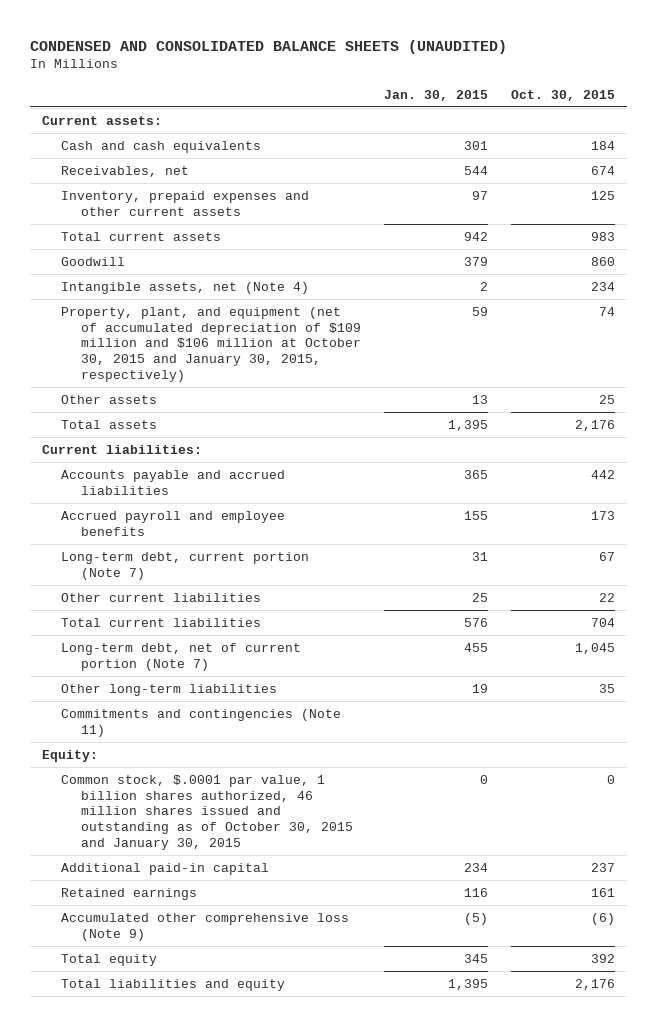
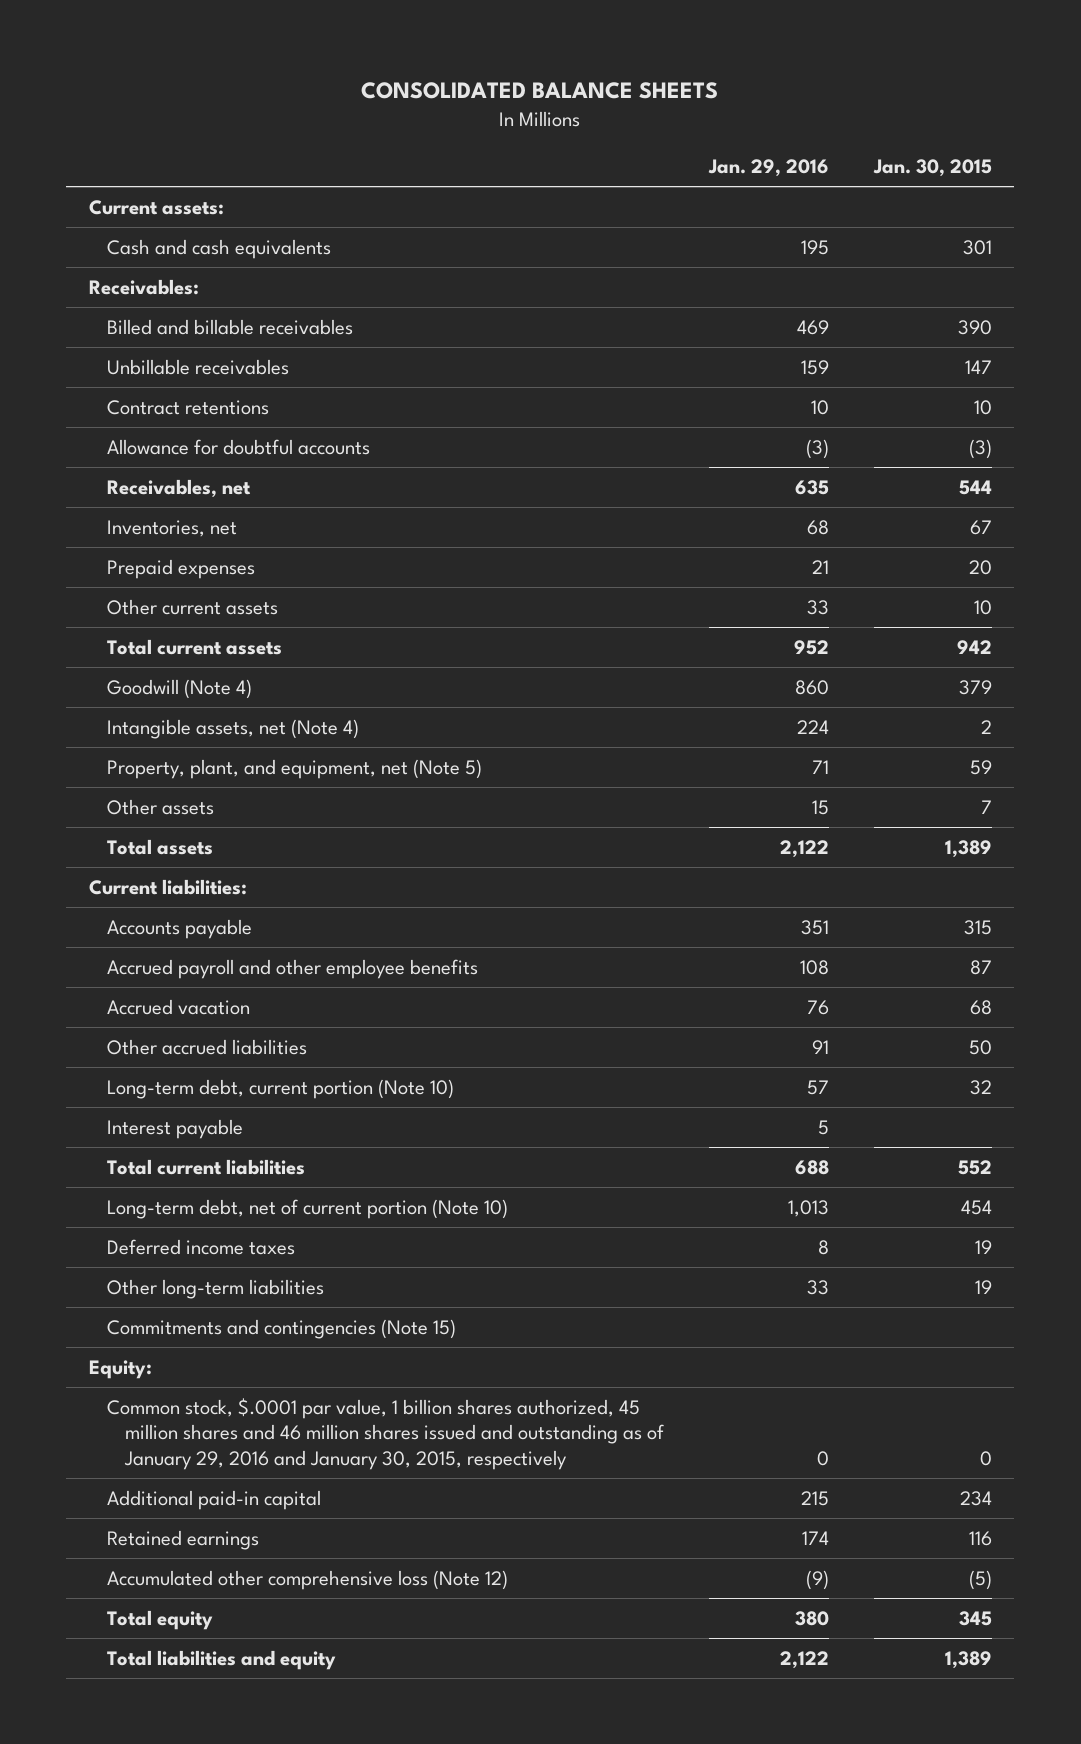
- CONDENSED AND CONSOLIDATED BALANCE SHEETS (UNAUDITED)
+ CONSOLIDATED BALANCE SHEETS
- | Jan. 30, 2015 | Oct. 30, 2015
+ | Jan. 29, 2016 | Jan. 30, 2015
+ Receivables:
+ Billed and billable receivables | 469 | 390
+ Unbillable receivables | 159 | 147
+ Contract retentions | 10 | 10
+ Allowance for doubtful accounts | (3) | (3)
- Inventory, prepaid expenses and other current assets | 97 | 125
+ Inventories, net | 68 | 67
+ Prepaid expenses | 21 | 20
+ Other current assets | 33 | 10
- Goodwill | 379 | 860
+ Goodwill (Note 4) | 860 | 379
- Property, plant, and equipment (net of accumulated depreciation of $109 million and $106 million at October 30, 2015 and January 30, 2015, respectively) | 59 | 74
- Other assets | 13 | 25
- Total assets | 1,395 | 2,176
+ Property, plant, and equipment, net (Note 5) | 71 | 59
+ Other assets | 15 | 7
+ Total assets | 2,122 | 1,389
- Accounts payable and accrued liabilities | 365 | 442
- Accrued payroll and employee benefits | 155 | 173
- Long-term debt, current portion (Note 7) | 31 | 67
- Other current liabilities | 25 | 22
- Total current liabilities | 576 | 704
- Long-term debt, net of current portion (Note 7) | 455 | 1,045
+ Accounts payable | 351 | 315
+ Accrued payroll and other employee benefits | 108 | 87
+ Accrued vacation | 76 | 68
+ Other accrued liabilities | 91 | 50
+ Long-term debt, current portion (Note 10) | 57 | 32
+ Interest payable | 5 |
+ Total current liabilities | 688 | 552
+ Long-term debt, net of current portion (Note 10) | 1,013 | 454
+ Deferred income taxes | 8 | 19
- Commitments and contingencies (Note 11)
+ Commitments and contingencies (Note 15)
- Common stock, $.0001 par value, 1 billion shares authorized, 46 million shares issued and outstanding as of October 30, 2015 and January 30, 2015 | 0 | 0
+ Common stock, $.0001 par value, 1 billion shares authorized, 45 million shares and 46 million shares issued and outstanding as of January 29, 2016 and January 30, 2015, respectively | 0 | 0
- Accumulated other comprehensive loss (Note 9) | (5) | (6)
+ Accumulated other comprehensive loss (Note 12) | (9) | (5)
- Total liabilities and equity | 1,395 | 2,176
+ Total liabilities and equity | 2,122 | 1,389

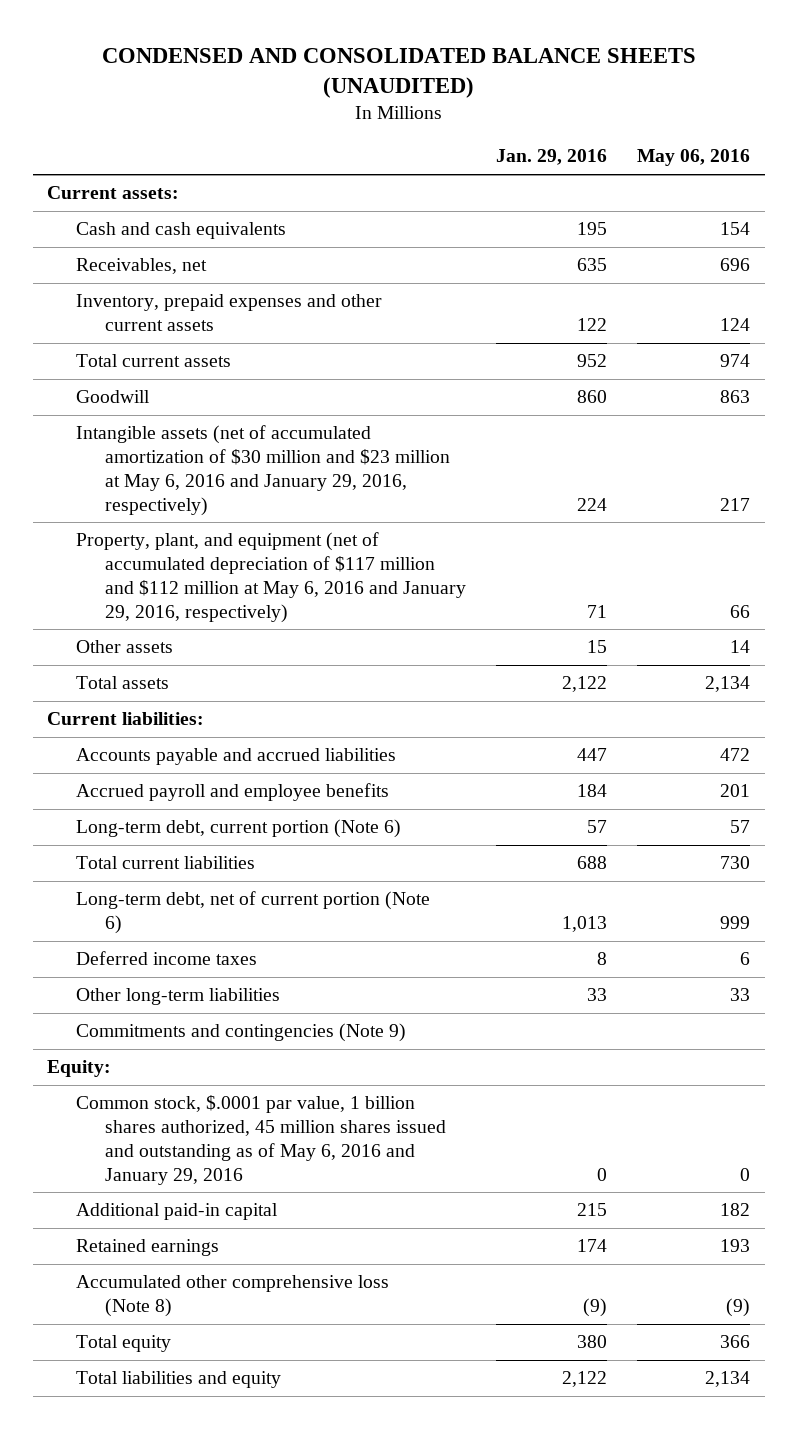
- CONSOLIDATED BALANCE SHEETS
+ CONDENSED AND CONSOLIDATED BALANCE SHEETS (UNAUDITED)
- | Jan. 29, 2016 | Jan. 30, 2015
+ | Jan. 29, 2016 | May 06, 2016
- Receivables:
- Billed and billable receivables | 469 | 390
- Unbillable receivables | 159 | 147
- Contract retentions | 10 | 10
- Allowance for doubtful accounts | (3) | (3)
- Inventories, net | 68 | 67
- Prepaid expenses | 21 | 20
- Other current assets | 33 | 10
+ Inventory, prepaid expenses and other current assets | 122 | 124
- Goodwill (Note 4) | 860 | 379
- Intangible assets, net (Note 4) | 224 | 2
- Property, plant, and equipment, net (Note 5) | 71 | 59
+ Goodwill | 860 | 863
+ Intangible assets (net of accumulated amortization of $30 million and $23 million at May 6, 2016 and January 29, 2016, respectively) | 224 | 217
+ Property, plant, and equipment (net of accumulated depreciation of $117 million and $112 million at May 6, 2016 and January 29, 2016, respectively) | 71 | 66
- Accounts payable | 351 | 315
- Accrued payroll and other employee benefits | 108 | 87
- Accrued vacation | 76 | 68
- Other accrued liabilities | 91 | 50
- Long-term debt, current portion (Note 10) | 57 | 32
- Interest payable | 5 |
+ Accounts payable and accrued liabilities | 447 | 472
+ Accrued payroll and employee benefits | 184 | 201
+ Long-term debt, current portion (Note 6) | 57 | 57
- Long-term debt, net of current portion (Note 10) | 1,013 | 454
+ Long-term debt, net of current portion (Note 6) | 1,013 | 999
- Commitments and contingencies (Note 15)
+ Commitments and contingencies (Note 9)
- Common stock, $.0001 par value, 1 billion shares authorized, 45 million shares and 46 million shares issued and outstanding as of January 29, 2016 and January 30, 2015, respectively | 0 | 0
+ Common stock, $.0001 par value, 1 billion shares authorized, 45 million shares issued and outstanding as of May 6, 2016 and January 29, 2016 | 0 | 0
- Accumulated other comprehensive loss (Note 12) | (9) | (5)
+ Accumulated other comprehensive loss (Note 8) | (9) | (9)

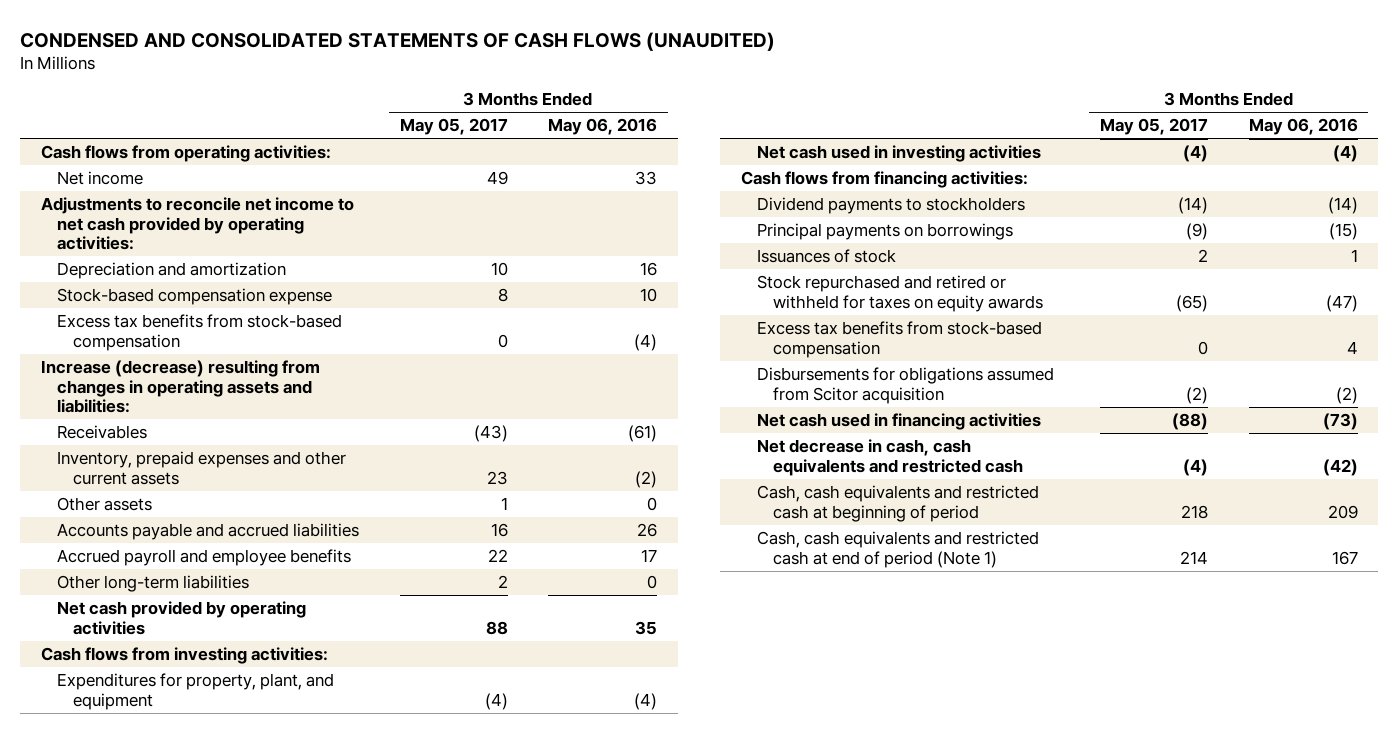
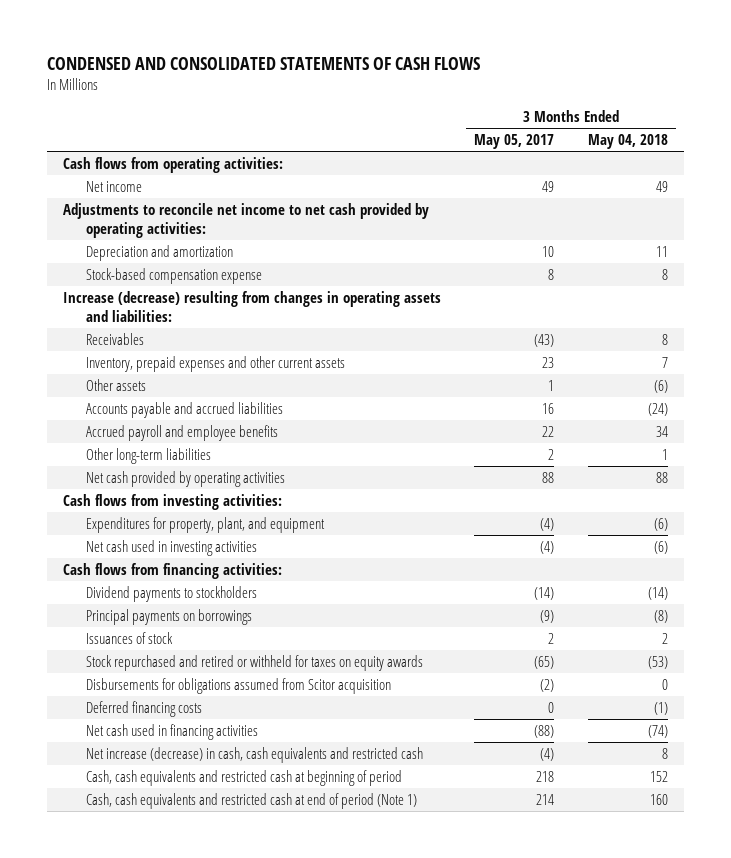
- CONDENSED AND CONSOLIDATED STATEMENTS OF CASH FLOWS (UNAUDITED)
+ CONDENSED AND CONSOLIDATED STATEMENTS OF CASH FLOWS
- | 3 Months Ended May 05, 2017 | 3 Months Ended May 06, 2016
+ | 3 Months Ended May 05, 2017 | 3 Months Ended May 04, 2018
- Excess tax benefits from stock-based compensation | 0 | (4)
- Excess tax benefits from stock-based compensation | 0 | 4
+ Deferred financing costs | 0 | (1)
- Net decrease in cash, cash equivalents and restricted cash | (4) | (42)
+ Net increase (decrease) in cash, cash equivalents and restricted cash | (4) | 8

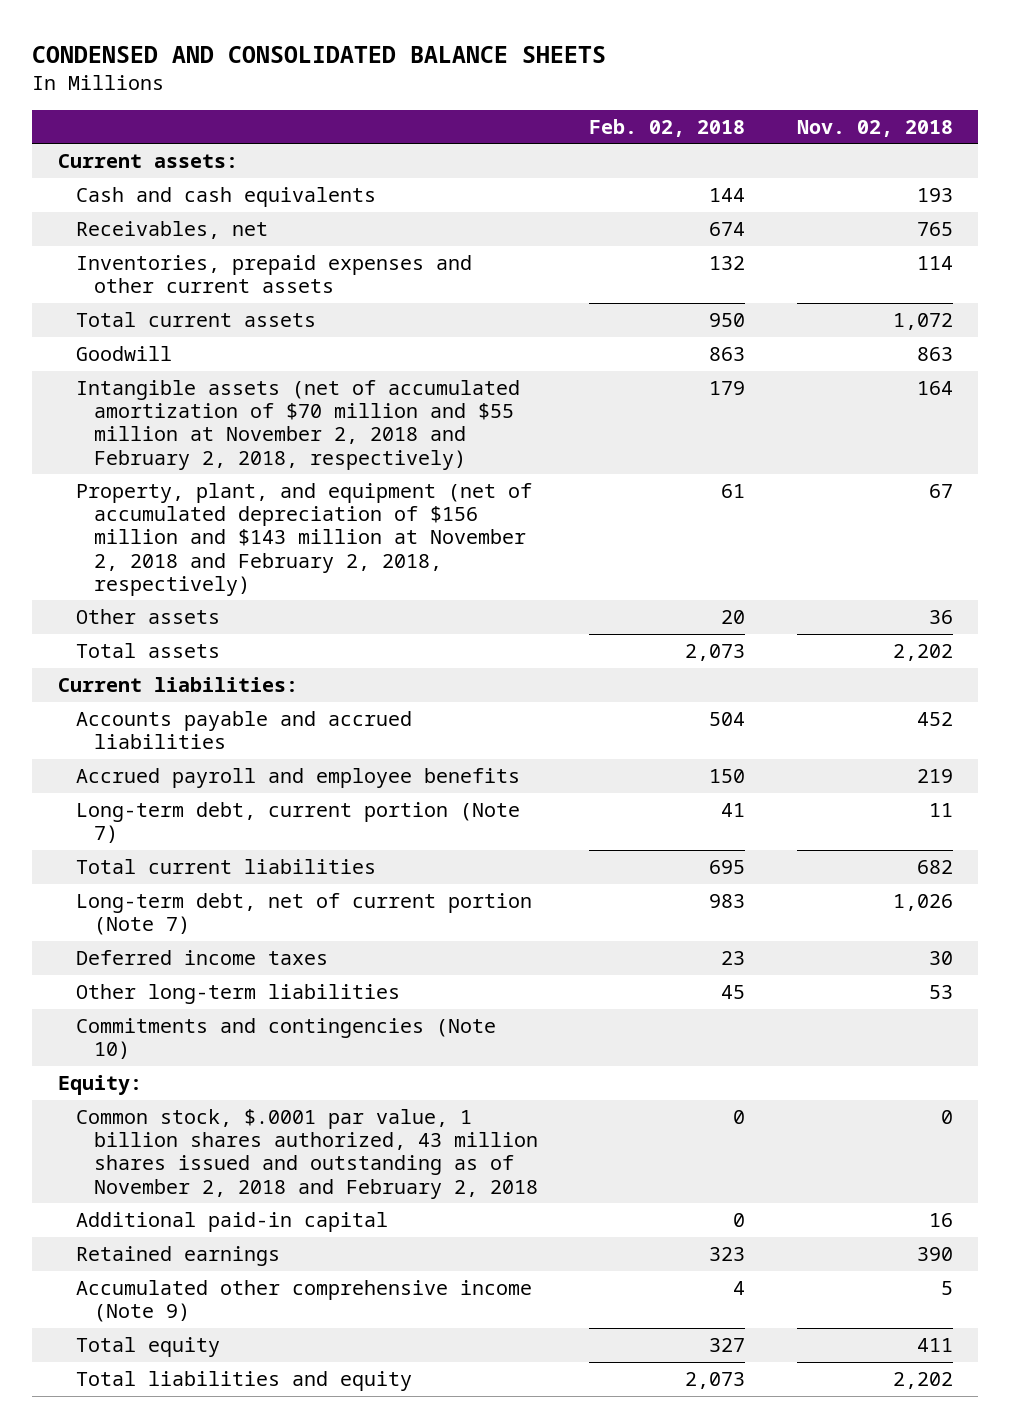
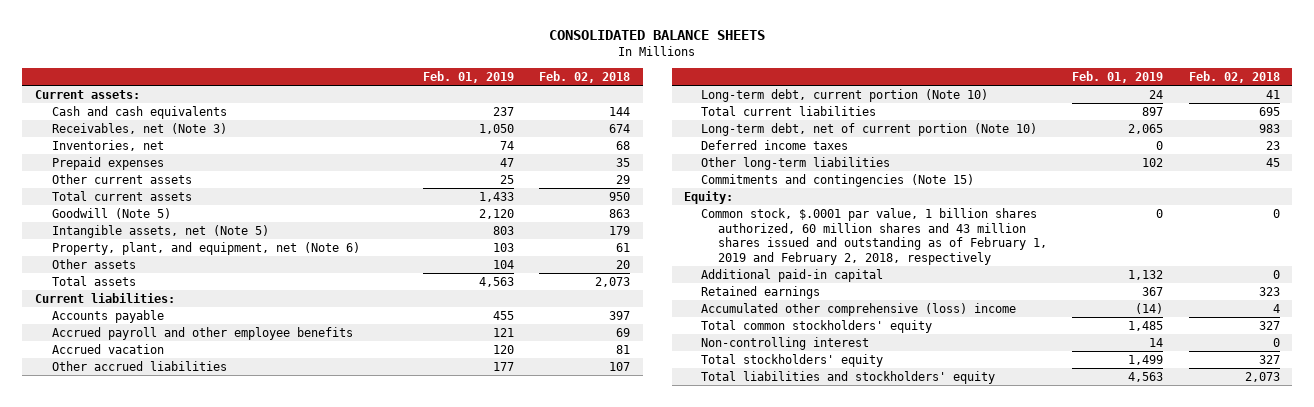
- CONDENSED AND CONSOLIDATED BALANCE SHEETS
+ CONSOLIDATED BALANCE SHEETS
- | Feb. 02, 2018 | Nov. 02, 2018
+ | Feb. 01, 2019 | Feb. 02, 2018
- Receivables, net | 674 | 765
- Inventories, prepaid expenses and other current assets | 132 | 114
+ Receivables, net (Note 3) | 1,050 | 674
+ Inventories, net | 74 | 68
+ Prepaid expenses | 47 | 35
+ Other current assets | 25 | 29
- Goodwill | 863 | 863
- Intangible assets (net of accumulated amortization of $70 million and $55 million at November 2, 2018 and February 2, 2018, respectively) | 179 | 164
- Property, plant, and equipment (net of accumulated depreciation of $156 million and $143 million at November 2, 2018 and February 2, 2018, respectively) | 61 | 67
+ Goodwill (Note 5) | 2,120 | 863
+ Intangible assets, net (Note 5) | 803 | 179
+ Property, plant, and equipment, net (Note 6) | 103 | 61
- Accounts payable and accrued liabilities | 504 | 452
- Accrued payroll and employee benefits | 150 | 219
- Long-term debt, current portion (Note 7) | 41 | 11
+ Accounts payable | 455 | 397
+ Accrued payroll and other employee benefits | 121 | 69
+ Accrued vacation | 120 | 81
+ Other accrued liabilities | 177 | 107
+ Long-term debt, current portion (Note 10) | 24 | 41
- Long-term debt, net of current portion (Note 7) | 983 | 1,026
+ Long-term debt, net of current portion (Note 10) | 2,065 | 983
- Commitments and contingencies (Note 10)
+ Commitments and contingencies (Note 15)
- Common stock, $.0001 par value, 1 billion shares authorized, 43 million shares issued and outstanding as of November 2, 2018 and February 2, 2018 | 0 | 0
+ Common stock, $.0001 par value, 1 billion shares authorized, 60 million shares and 43 million shares issued and outstanding as of February 1, 2019 and February 2, 2018, respectively | 0 | 0
- Accumulated other comprehensive income (Note 9) | 4 | 5
- Total equity | 327 | 411
- Total liabilities and equity | 2,073 | 2,202
+ Accumulated other comprehensive (loss) income | (14) | 4
+ Total common stockholders' equity | 1,485 | 327
+ Non-controlling interest | 14 | 0
+ Total stockholders' equity | 1,499 | 327
+ Total liabilities and stockholders' equity | 4,563 | 2,073

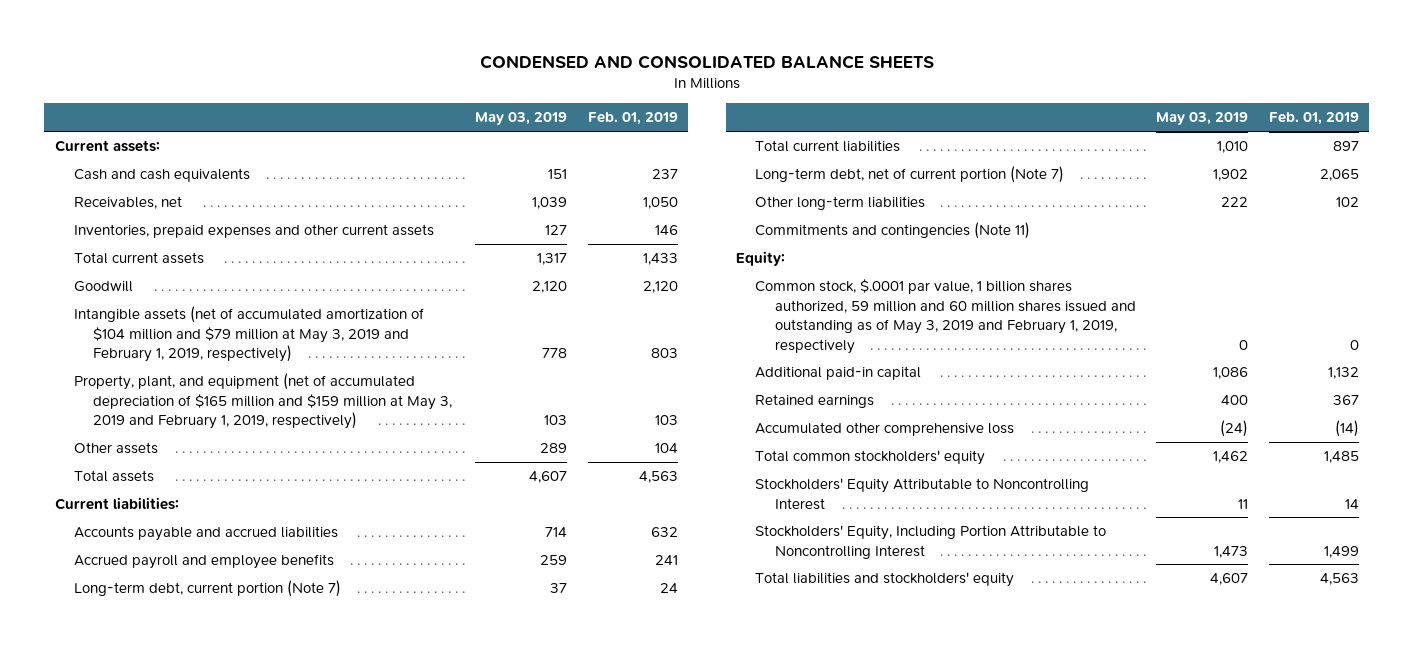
- CONSOLIDATED BALANCE SHEETS
+ CONDENSED AND CONSOLIDATED BALANCE SHEETS
- | Feb. 01, 2019 | Feb. 02, 2018
+ | May 03, 2019 | Feb. 01, 2019
- Receivables, net (Note 3) | 1,050 | 674
- Inventories, net | 74 | 68
- Prepaid expenses | 47 | 35
- Other current assets | 25 | 29
+ Receivables, net | 1,039 | 1,050
+ Inventories, prepaid expenses and other current assets | 127 | 146
- Goodwill (Note 5) | 2,120 | 863
- Intangible assets, net (Note 5) | 803 | 179
- Property, plant, and equipment, net (Note 6) | 103 | 61
+ Goodwill | 2,120 | 2,120
+ Intangible assets (net of accumulated amortization of $104 million and $79 million at May 3, 2019 and February 1, 2019, respectively) | 778 | 803
+ Property, plant, and equipment (net of accumulated depreciation of $165 million and $159 million at May 3, 2019 and February 1, 2019, respectively) | 103 | 103
- Accounts payable | 455 | 397
- Accrued payroll and other employee benefits | 121 | 69
- Accrued vacation | 120 | 81
- Other accrued liabilities | 177 | 107
- Long-term debt, current portion (Note 10) | 24 | 41
+ Accounts payable and accrued liabilities | 714 | 632
+ Accrued payroll and employee benefits | 259 | 241
+ Long-term debt, current portion (Note 7) | 37 | 24
- Long-term debt, net of current portion (Note 10) | 2,065 | 983
- Deferred income taxes | 0 | 23
+ Long-term debt, net of current portion (Note 7) | 1,902 | 2,065
- Commitments and contingencies (Note 15)
+ Commitments and contingencies (Note 11)
- Common stock, $.0001 par value, 1 billion shares authorized, 60 million shares and 43 million shares issued and outstanding as of February 1, 2019 and February 2, 2018, respectively | 0 | 0
+ Common stock, $.0001 par value, 1 billion shares authorized, 59 million and 60 million shares issued and outstanding as of May 3, 2019 and February 1, 2019, respectively | 0 | 0
- Accumulated other comprehensive (loss) income | (14) | 4
+ Accumulated other comprehensive loss | (24) | (14)
- Non-controlling interest | 14 | 0
- Total stockholders' equity | 1,499 | 327
+ Stockholders' Equity Attributable to Noncontrolling Interest | 11 | 14
+ Stockholders' Equity, Including Portion Attributable to Noncontrolling Interest | 1,473 | 1,499

